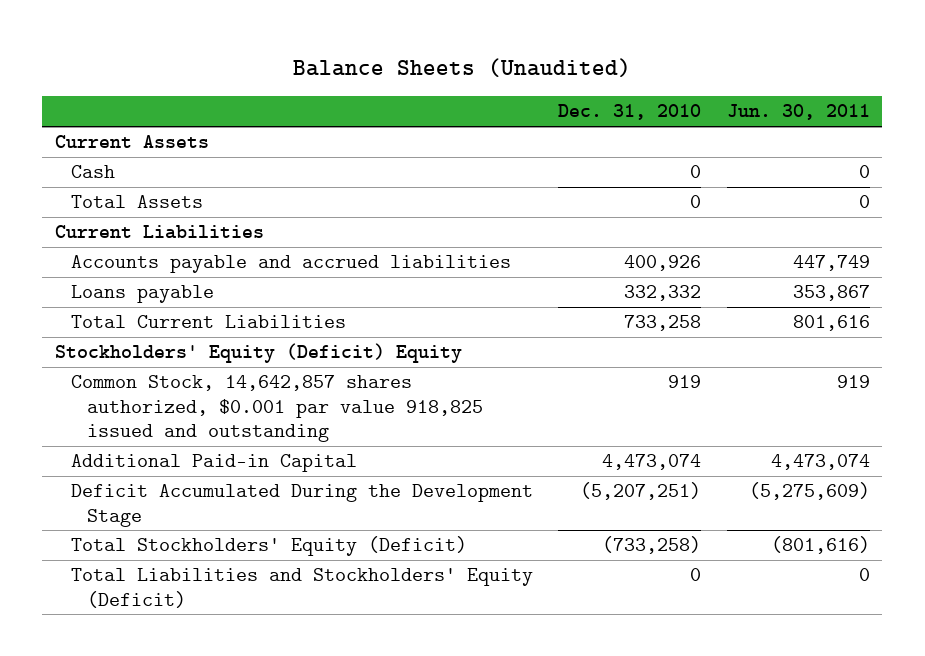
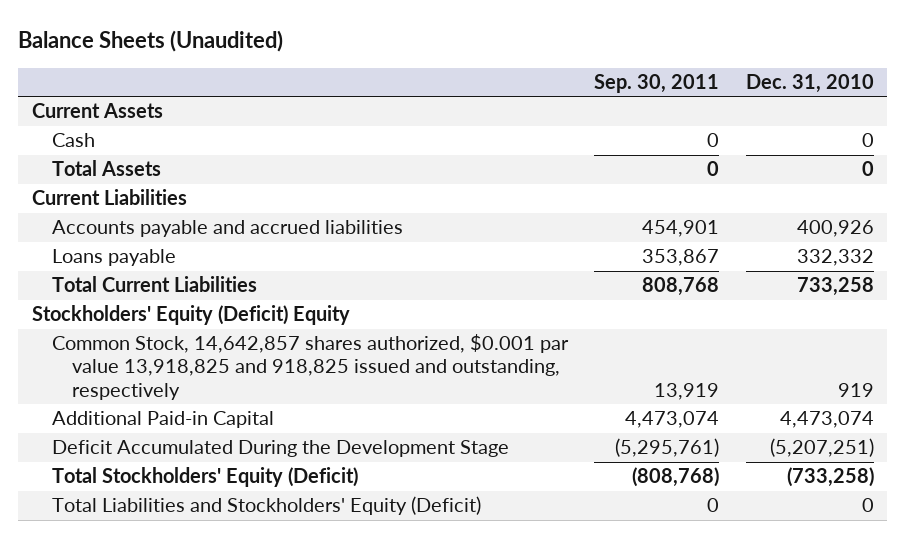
- | Dec. 31, 2010 | Jun. 30, 2011
+ | Sep. 30, 2011 | Dec. 31, 2010
- Common Stock, 14,642,857 shares authorized, $0.001 par value 918,825 issued and outstanding | 919 | 919
+ Common Stock, 14,642,857 shares authorized, $0.001 par value 13,918,825 and 918,825 issued and outstanding, respectively | 13,919 | 919

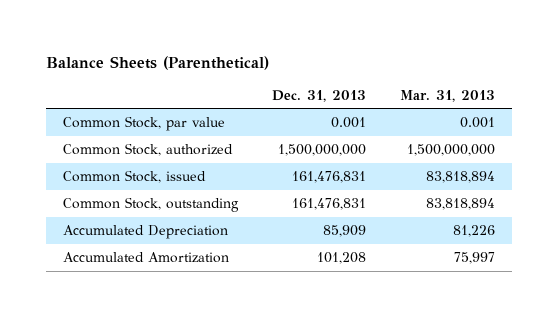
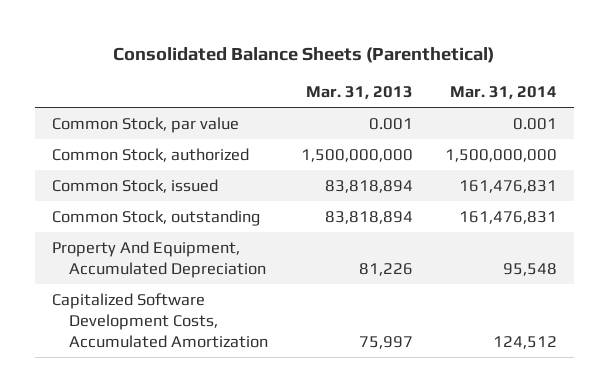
- Balance Sheets (Parenthetical)
+ Consolidated Balance Sheets (Parenthetical)
- | Dec. 31, 2013 | Mar. 31, 2013
+ | Mar. 31, 2013 | Mar. 31, 2014
- Accumulated Depreciation | 85,909 | 81,226
- Accumulated Amortization | 101,208 | 75,997
+ Property And Equipment, Accumulated Depreciation | 81,226 | 95,548
+ Capitalized Software Development Costs, Accumulated Amortization | 75,997 | 124,512

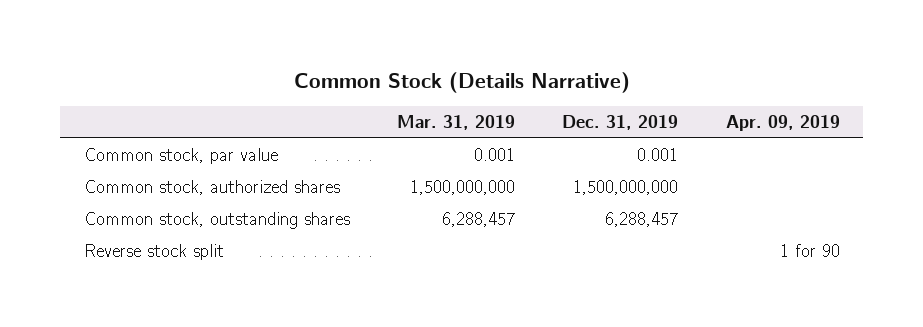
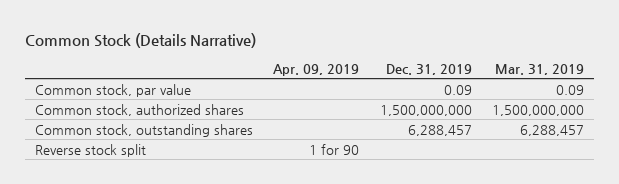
- | Mar. 31, 2019 | Dec. 31, 2019 | Apr. 09, 2019
+ | Apr. 09, 2019 | Dec. 31, 2019 | Mar. 31, 2019
- Common stock, par value | 0.001 | 0.001 |
+ Common stock, par value | | 0.09 | 0.09

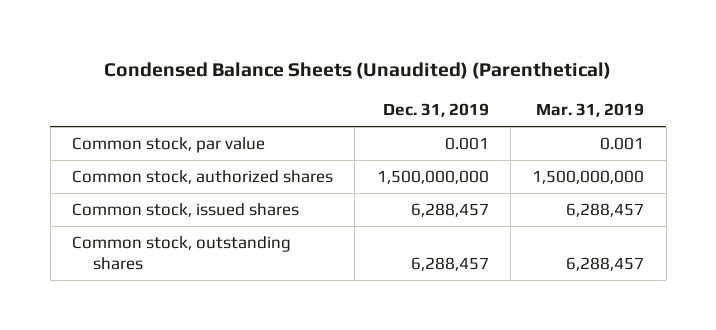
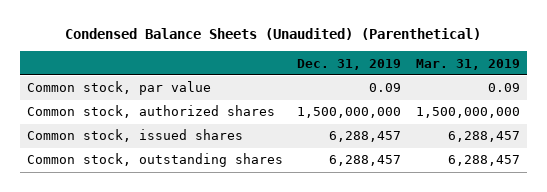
- Common stock, par value | 0.001 | 0.001
+ Common stock, par value | 0.09 | 0.09

